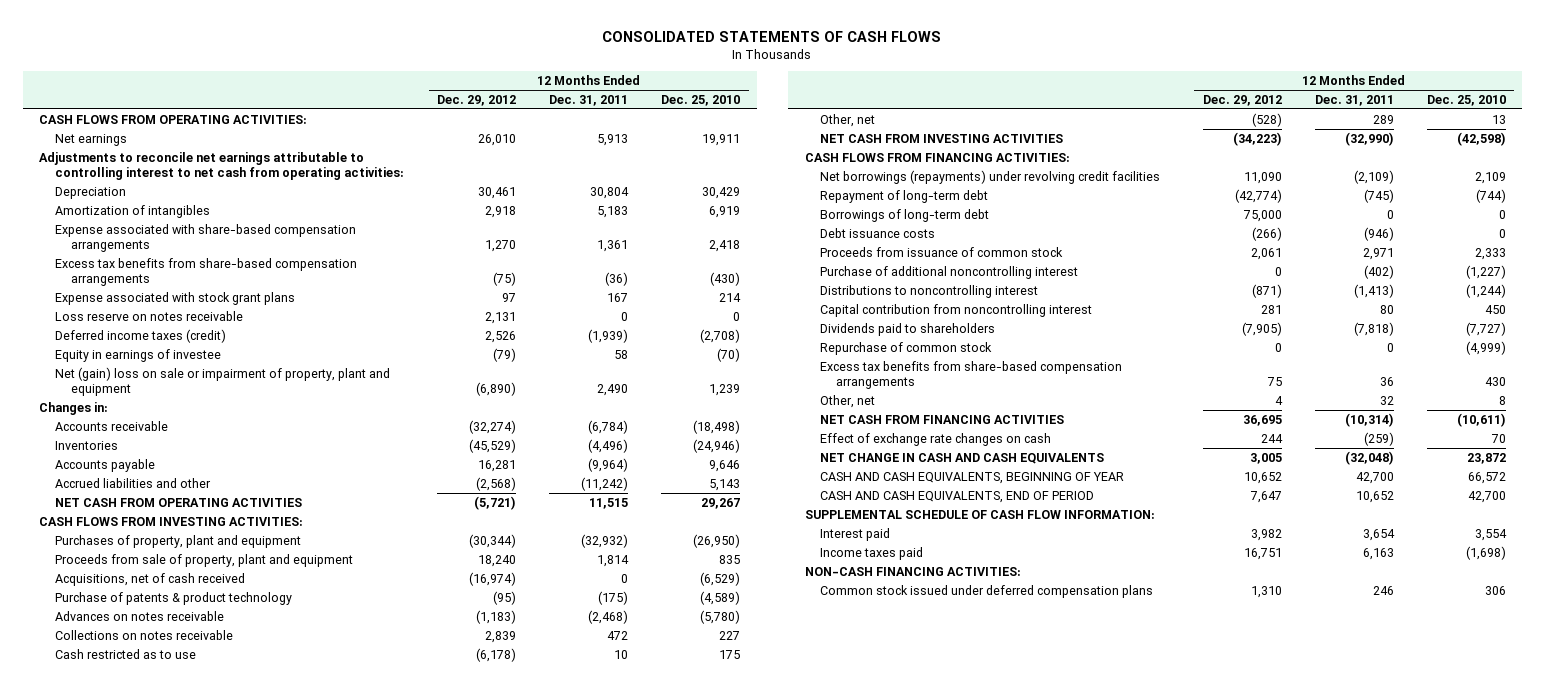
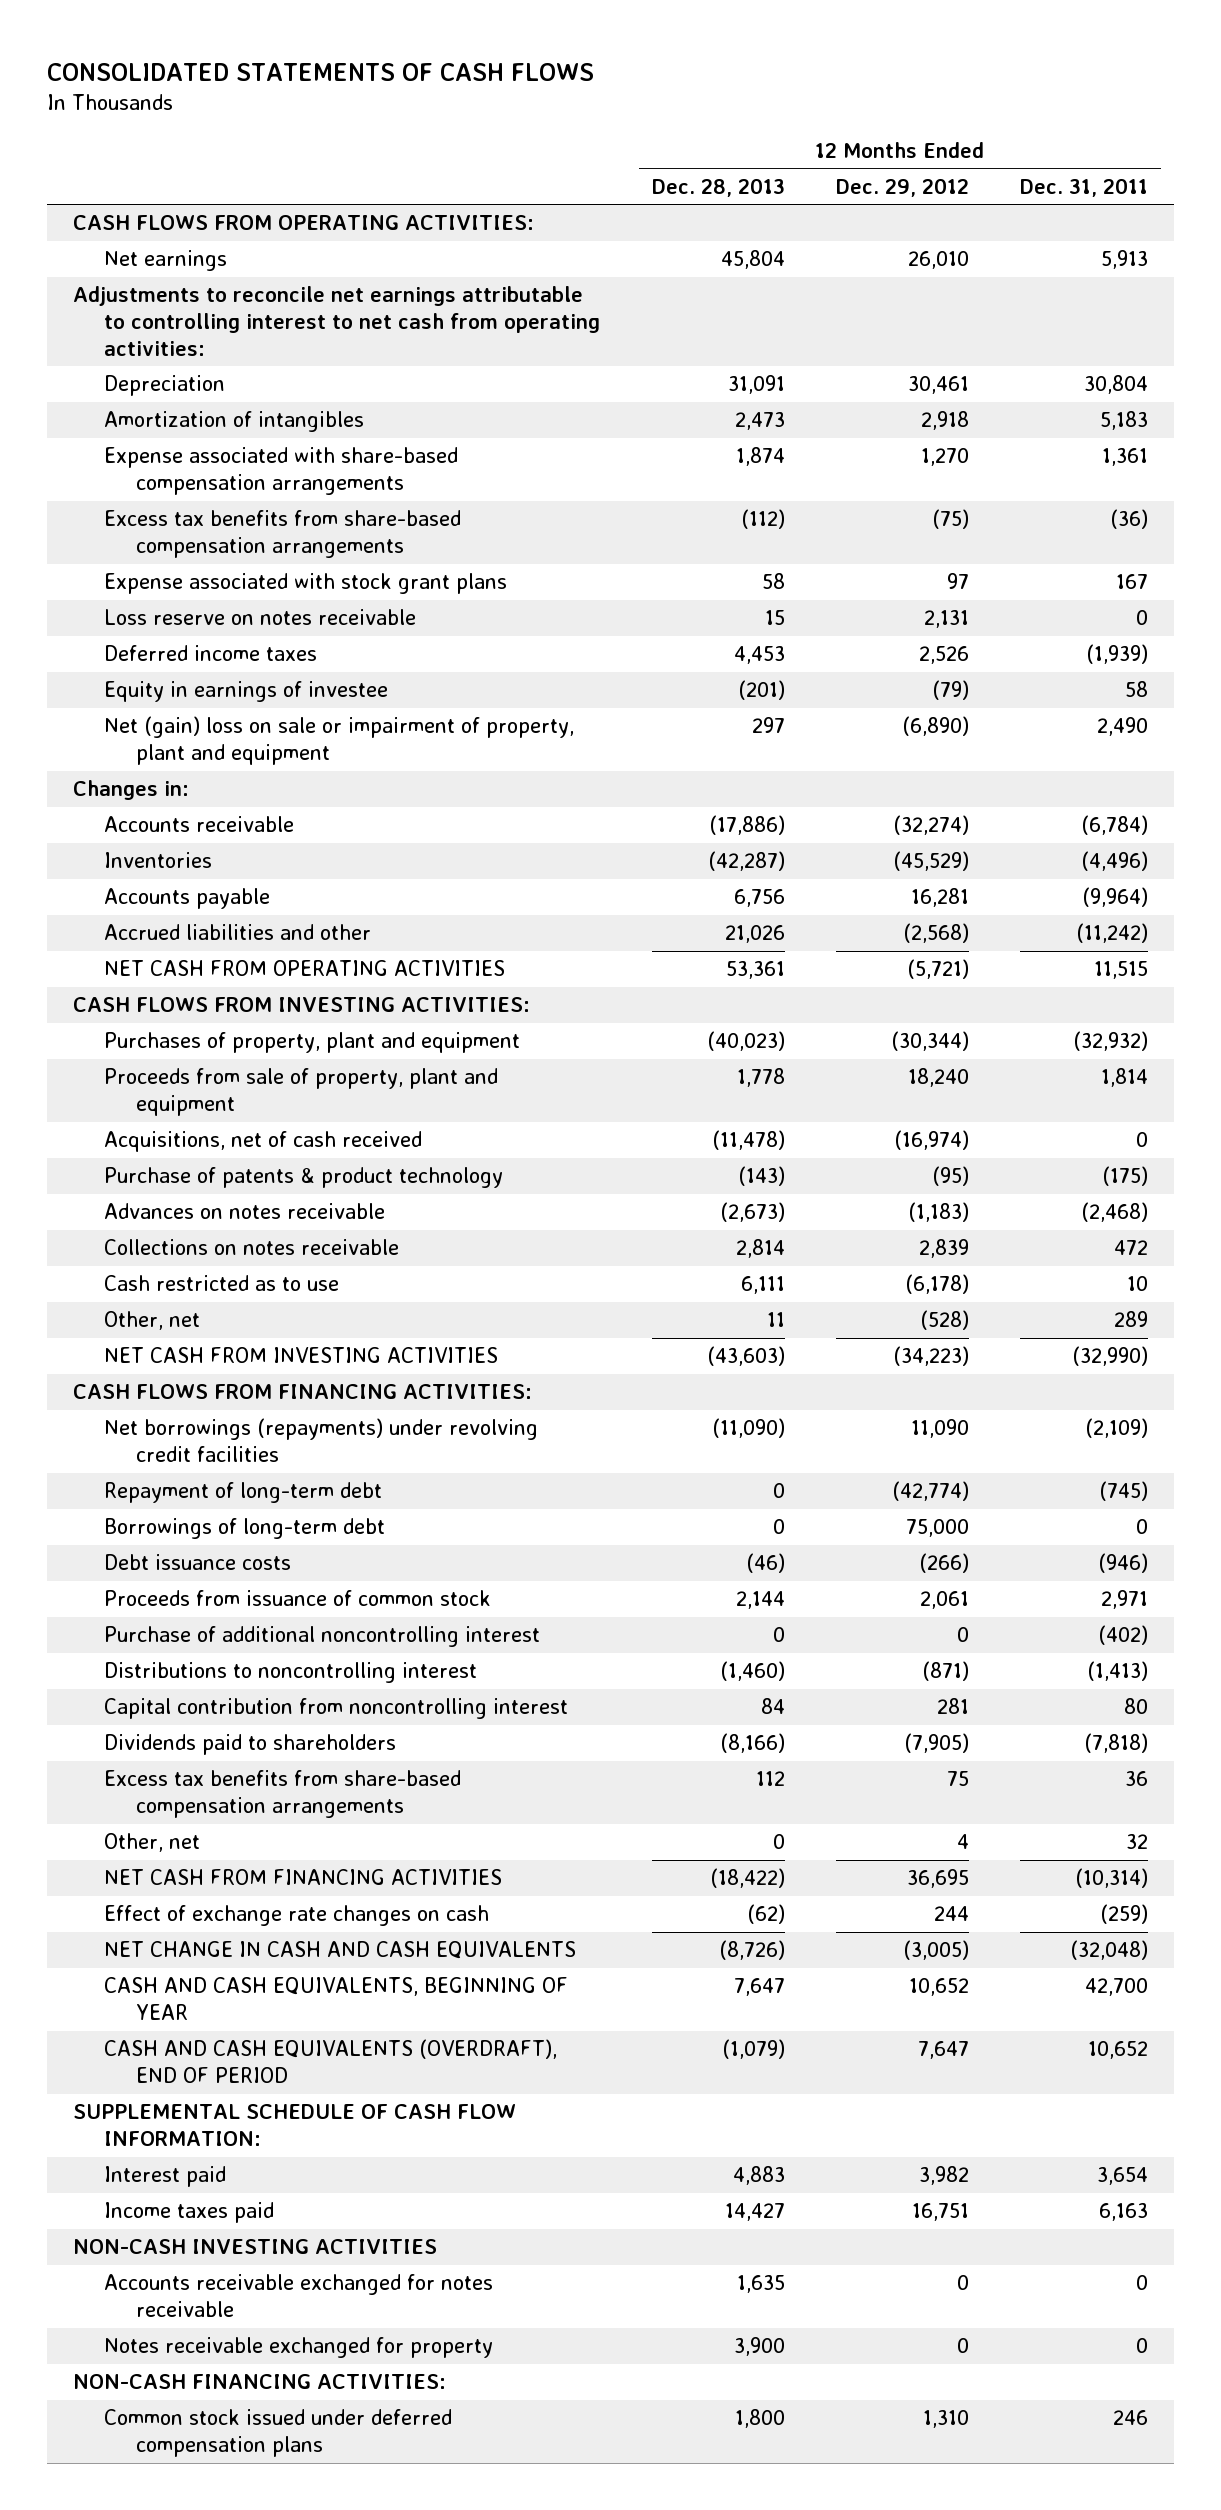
- | 12 Months Ended Dec. 29, 2012 | 12 Months Ended Dec. 31, 2011 | 12 Months Ended Dec. 25, 2010
+ | 12 Months Ended Dec. 28, 2013 | 12 Months Ended Dec. 29, 2012 | 12 Months Ended Dec. 31, 2011
- Deferred income taxes (credit) | 2,526 | (1,939) | (2,708)
+ Deferred income taxes | 4,453 | 2,526 | (1,939)
- Repurchase of common stock | 0 | 0 | (4,999)
- NET CHANGE IN CASH AND CASH EQUIVALENTS | 3,005 | (32,048) | 23,872
+ NET CHANGE IN CASH AND CASH EQUIVALENTS | (8,726) | (3,005) | (32,048)
- CASH AND CASH EQUIVALENTS, END OF PERIOD | 7,647 | 10,652 | 42,700
+ CASH AND CASH EQUIVALENTS (OVERDRAFT), END OF PERIOD | (1,079) | 7,647 | 10,652
+ NON-CASH INVESTING ACTIVITIES
+ Accounts receivable exchanged for notes receivable | 1,635 | 0 | 0
+ Notes receivable exchanged for property | 3,900 | 0 | 0

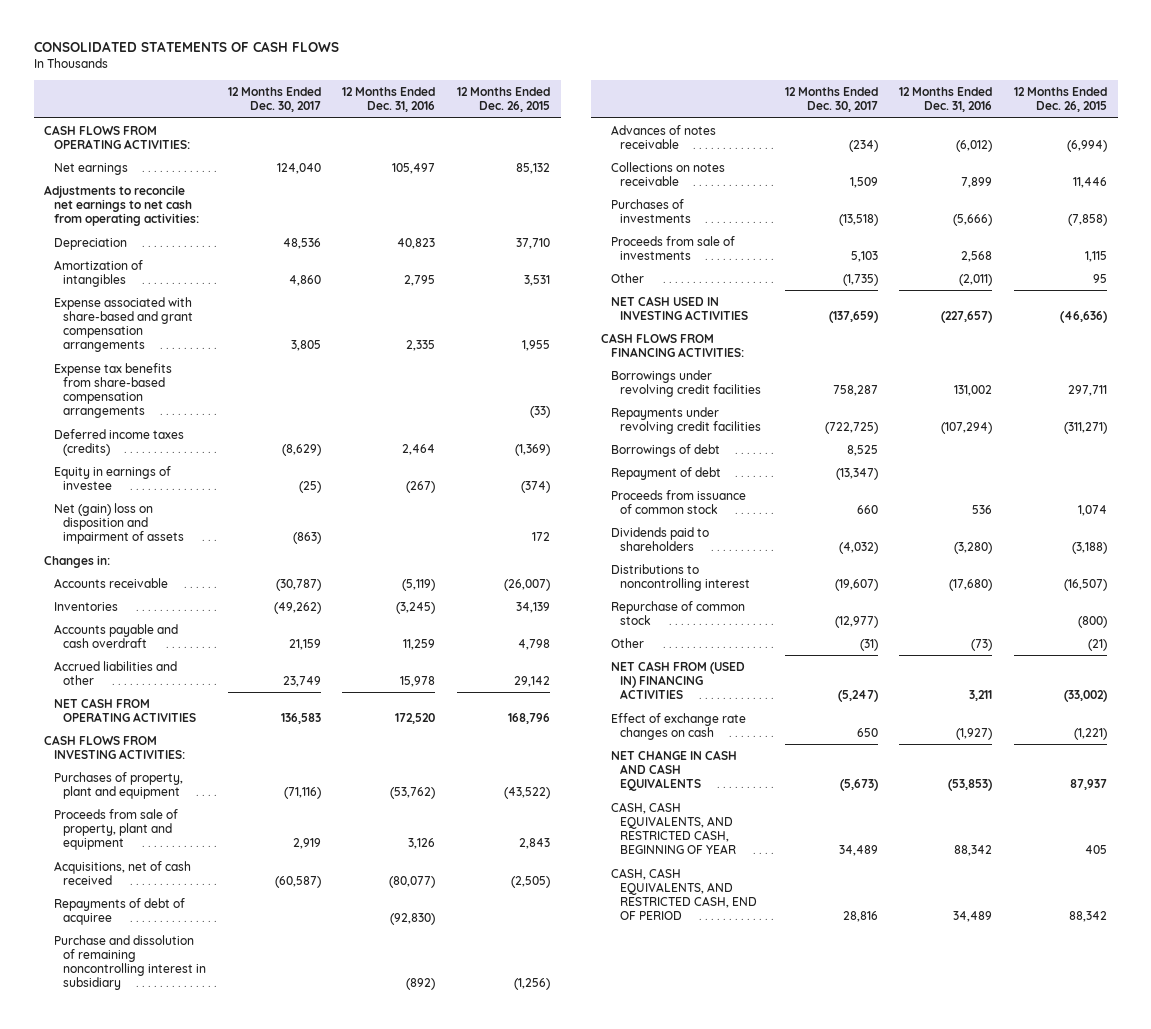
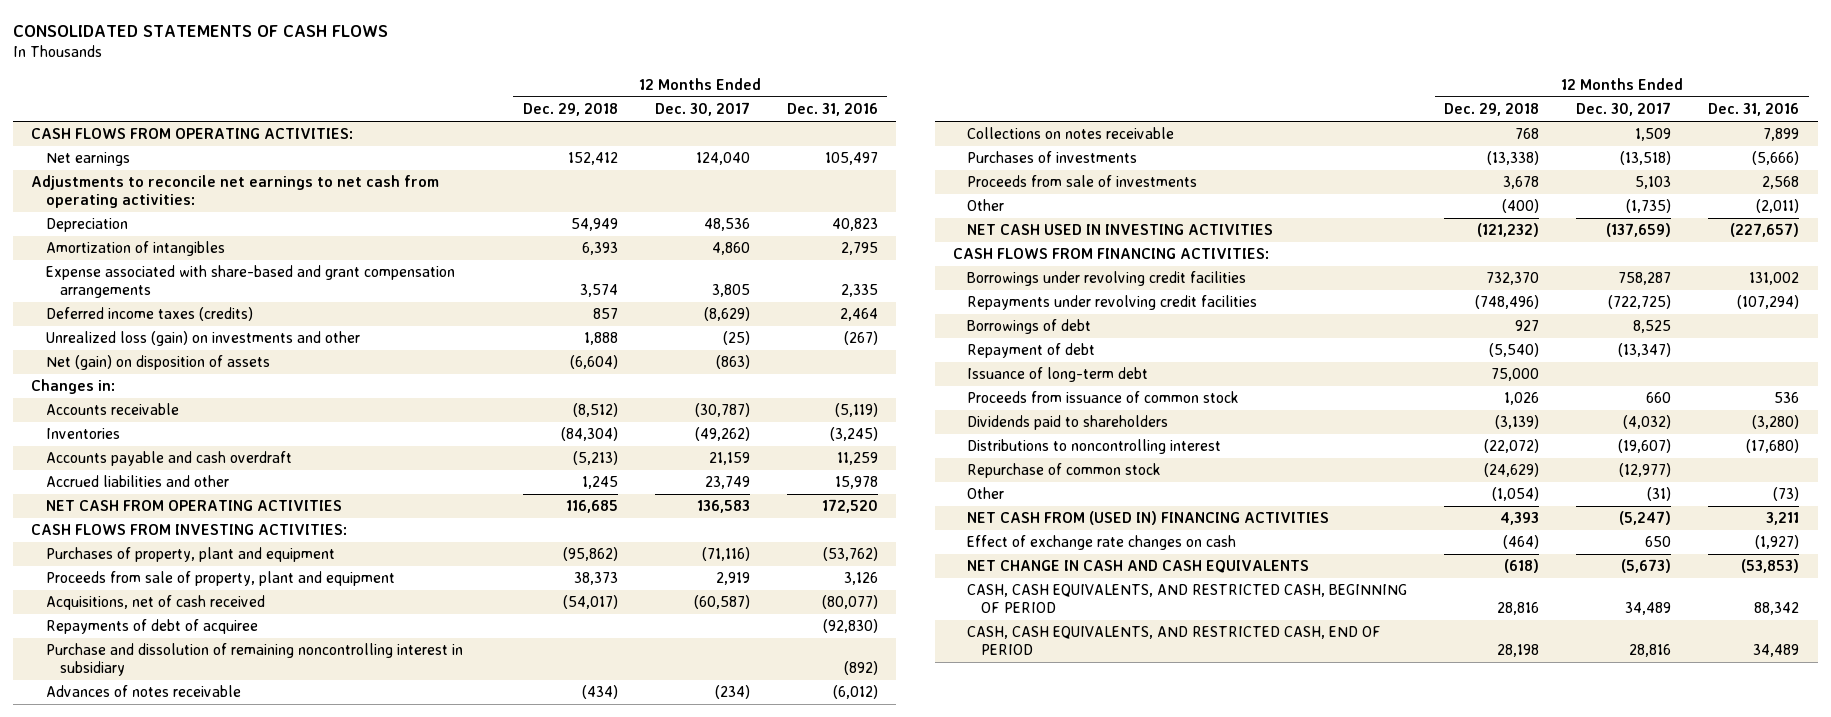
- | 12 Months Ended Dec. 30, 2017 | 12 Months Ended Dec. 31, 2016 | 12 Months Ended Dec. 26, 2015
+ | 12 Months Ended Dec. 29, 2018 | 12 Months Ended Dec. 30, 2017 | 12 Months Ended Dec. 31, 2016
- Expense tax benefits from share-based compensation arrangements | | | (33)
- Equity in earnings of investee | (25) | (267) | (374)
- Net (gain) loss on disposition and impairment of assets | (863) | | 172
+ Unrealized loss (gain) on investments and other | 1,888 | (25) | (267)
+ Net (gain) on disposition of assets | (6,604) | (863) |
+ Issuance of long-term debt | 75,000 | |
- CASH, CASH EQUIVALENTS, AND RESTRICTED CASH, BEGINNING OF YEAR | 34,489 | 88,342 | 405
+ CASH, CASH EQUIVALENTS, AND RESTRICTED CASH, BEGINNING OF PERIOD | 28,816 | 34,489 | 88,342

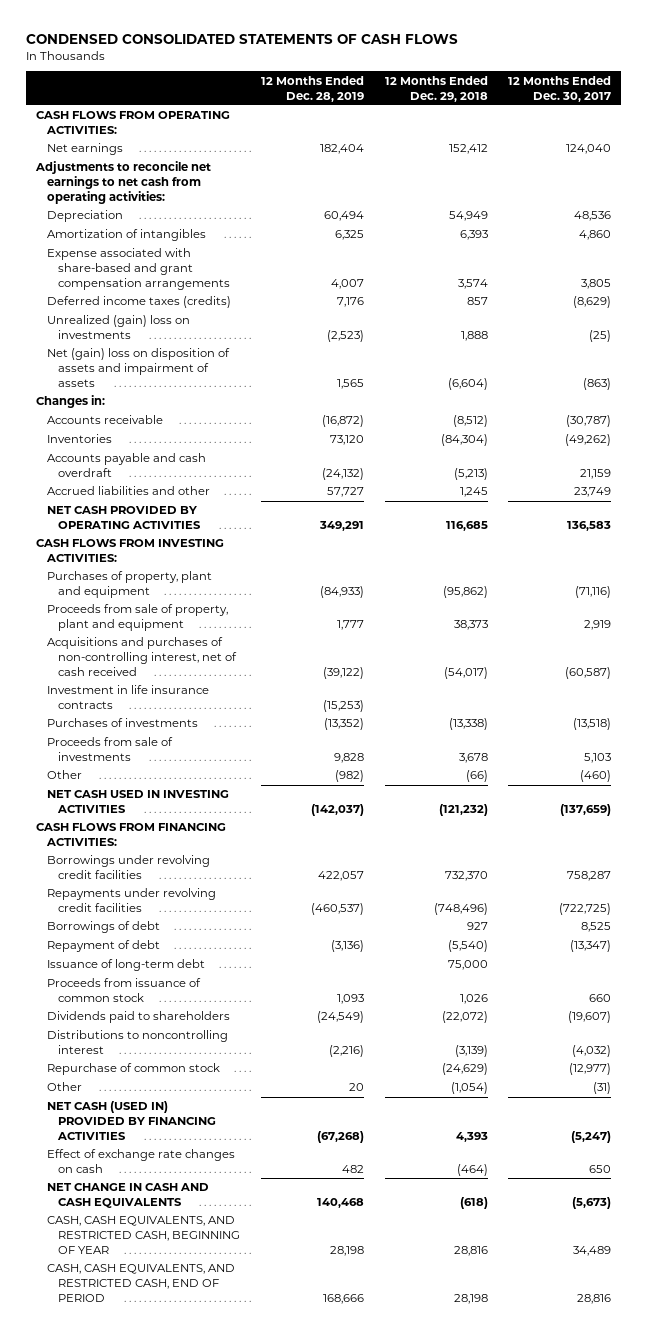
- CONSOLIDATED STATEMENTS OF CASH FLOWS
+ CONDENSED CONSOLIDATED STATEMENTS OF CASH FLOWS
- | 12 Months Ended Dec. 29, 2018 | 12 Months Ended Dec. 30, 2017 | 12 Months Ended Dec. 31, 2016
+ | 12 Months Ended Dec. 28, 2019 | 12 Months Ended Dec. 29, 2018 | 12 Months Ended Dec. 30, 2017
- Unrealized loss (gain) on investments and other | 1,888 | (25) | (267)
- Net (gain) on disposition of assets | (6,604) | (863) |
+ Unrealized (gain) loss on investments | (2,523) | 1,888 | (25)
+ Net (gain) loss on disposition of assets and impairment of assets | 1,565 | (6,604) | (863)
- NET CASH FROM OPERATING ACTIVITIES | 116,685 | 136,583 | 172,520
+ NET CASH PROVIDED BY OPERATING ACTIVITIES | 349,291 | 116,685 | 136,583
- Acquisitions, net of cash received | (54,017) | (60,587) | (80,077)
- Repayments of debt of acquiree | | | (92,830)
- Purchase and dissolution of remaining noncontrolling interest in subsidiary | | | (892)
- Advances of notes receivable | (434) | (234) | (6,012)
- Collections on notes receivable | 768 | 1,509 | 7,899
+ Acquisitions and purchases of non-controlling interest, net of cash received | (39,122) | (54,017) | (60,587)
+ Investment in life insurance contracts | (15,253) | |
- Other | (400) | (1,735) | (2,011)
+ Other | (982) | (66) | (460)
- Dividends paid to shareholders | (3,139) | (4,032) | (3,280)
- Distributions to noncontrolling interest | (22,072) | (19,607) | (17,680)
+ Dividends paid to shareholders | (24,549) | (22,072) | (19,607)
+ Distributions to noncontrolling interest | (2,216) | (3,139) | (4,032)
- NET CASH FROM (USED IN) FINANCING ACTIVITIES | 4,393 | (5,247) | 3,211
+ NET CASH (USED IN) PROVIDED BY FINANCING ACTIVITIES | (67,268) | 4,393 | (5,247)
- CASH, CASH EQUIVALENTS, AND RESTRICTED CASH, BEGINNING OF PERIOD | 28,816 | 34,489 | 88,342
+ CASH, CASH EQUIVALENTS, AND RESTRICTED CASH, BEGINNING OF YEAR | 28,198 | 28,816 | 34,489

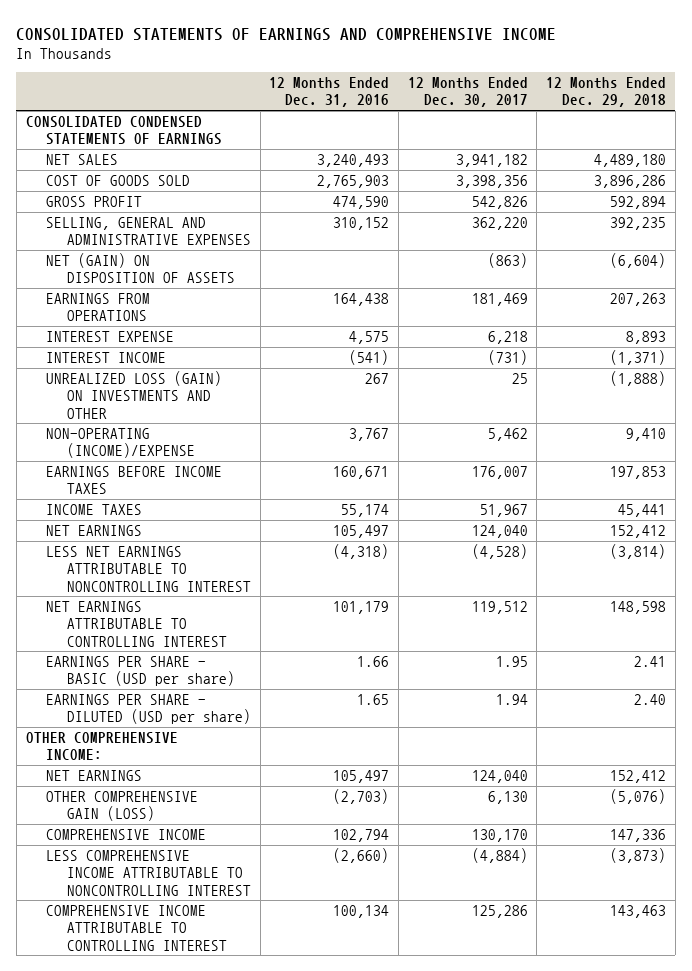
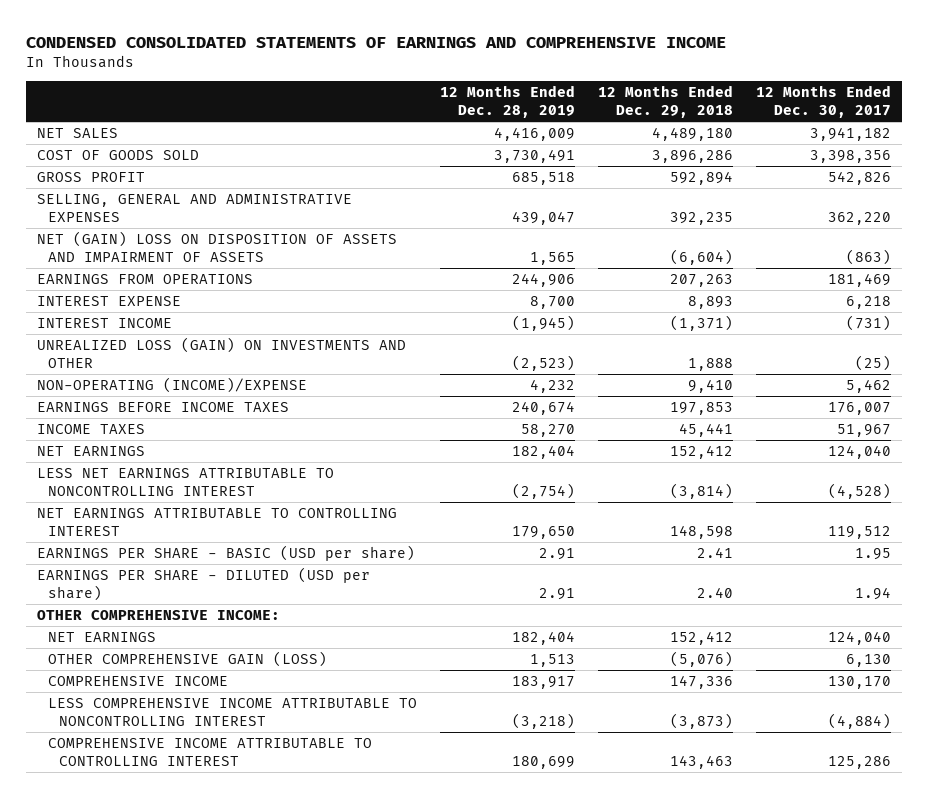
- CONSOLIDATED STATEMENTS OF EARNINGS AND COMPREHENSIVE INCOME
+ CONDENSED CONSOLIDATED STATEMENTS OF EARNINGS AND COMPREHENSIVE INCOME
- | 12 Months Ended Dec. 31, 2016 | 12 Months Ended Dec. 30, 2017 | 12 Months Ended Dec. 29, 2018
+ | 12 Months Ended Dec. 28, 2019 | 12 Months Ended Dec. 29, 2018 | 12 Months Ended Dec. 30, 2017
- CONSOLIDATED CONDENSED STATEMENTS OF EARNINGS
- NET (GAIN) ON DISPOSITION OF ASSETS | | (863) | (6,604)
+ NET (GAIN) LOSS ON DISPOSITION OF ASSETS AND IMPAIRMENT OF ASSETS | 1,565 | (6,604) | (863)
- UNREALIZED LOSS (GAIN) ON INVESTMENTS AND OTHER | 267 | 25 | (1,888)
+ UNREALIZED LOSS (GAIN) ON INVESTMENTS AND OTHER | (2,523) | 1,888 | (25)

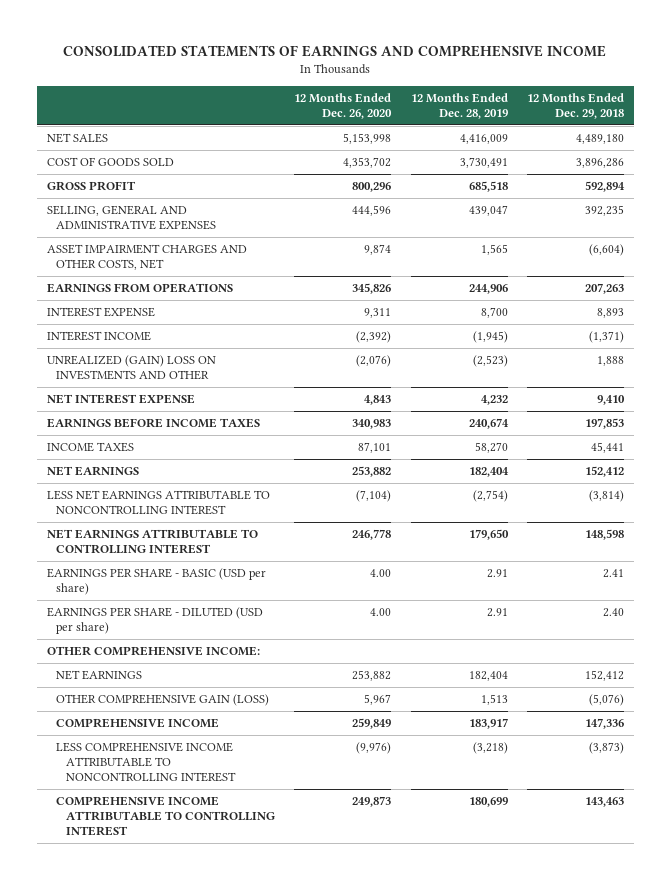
- CONDENSED CONSOLIDATED STATEMENTS OF EARNINGS AND COMPREHENSIVE INCOME
+ CONSOLIDATED STATEMENTS OF EARNINGS AND COMPREHENSIVE INCOME
- | 12 Months Ended Dec. 28, 2019 | 12 Months Ended Dec. 29, 2018 | 12 Months Ended Dec. 30, 2017
+ | 12 Months Ended Dec. 26, 2020 | 12 Months Ended Dec. 28, 2019 | 12 Months Ended Dec. 29, 2018
- NET (GAIN) LOSS ON DISPOSITION OF ASSETS AND IMPAIRMENT OF ASSETS | 1,565 | (6,604) | (863)
+ ASSET IMPAIRMENT CHARGES AND OTHER COSTS, NET | 9,874 | 1,565 | (6,604)
- UNREALIZED LOSS (GAIN) ON INVESTMENTS AND OTHER | (2,523) | 1,888 | (25)
- NON-OPERATING (INCOME)/EXPENSE | 4,232 | 9,410 | 5,462
+ UNREALIZED (GAIN) LOSS ON INVESTMENTS AND OTHER | (2,076) | (2,523) | 1,888
+ NET INTEREST EXPENSE | 4,843 | 4,232 | 9,410

